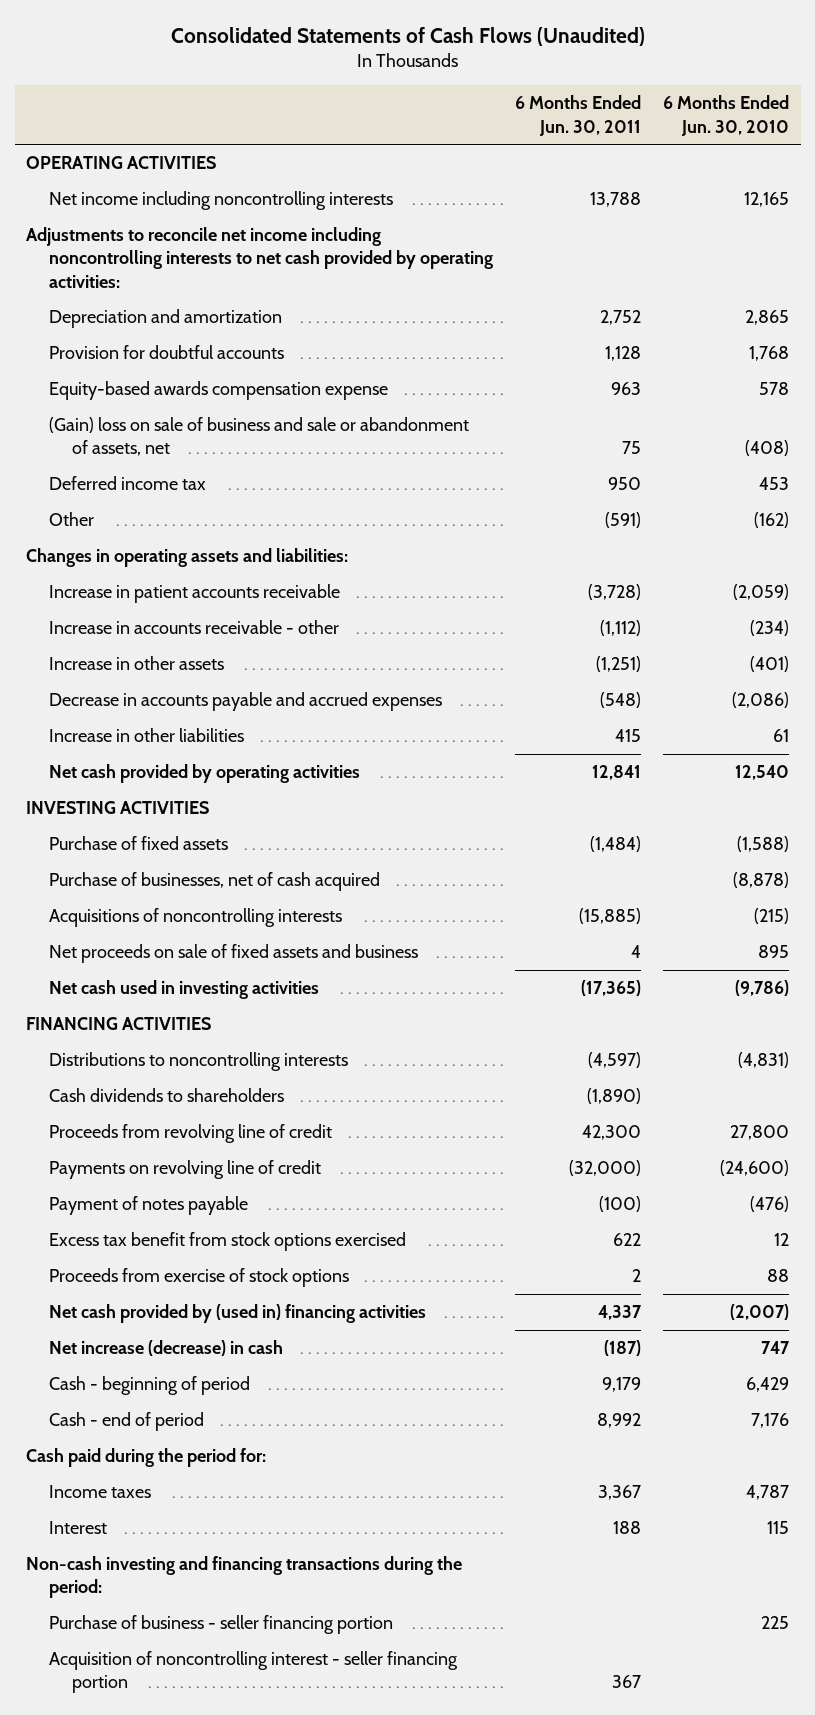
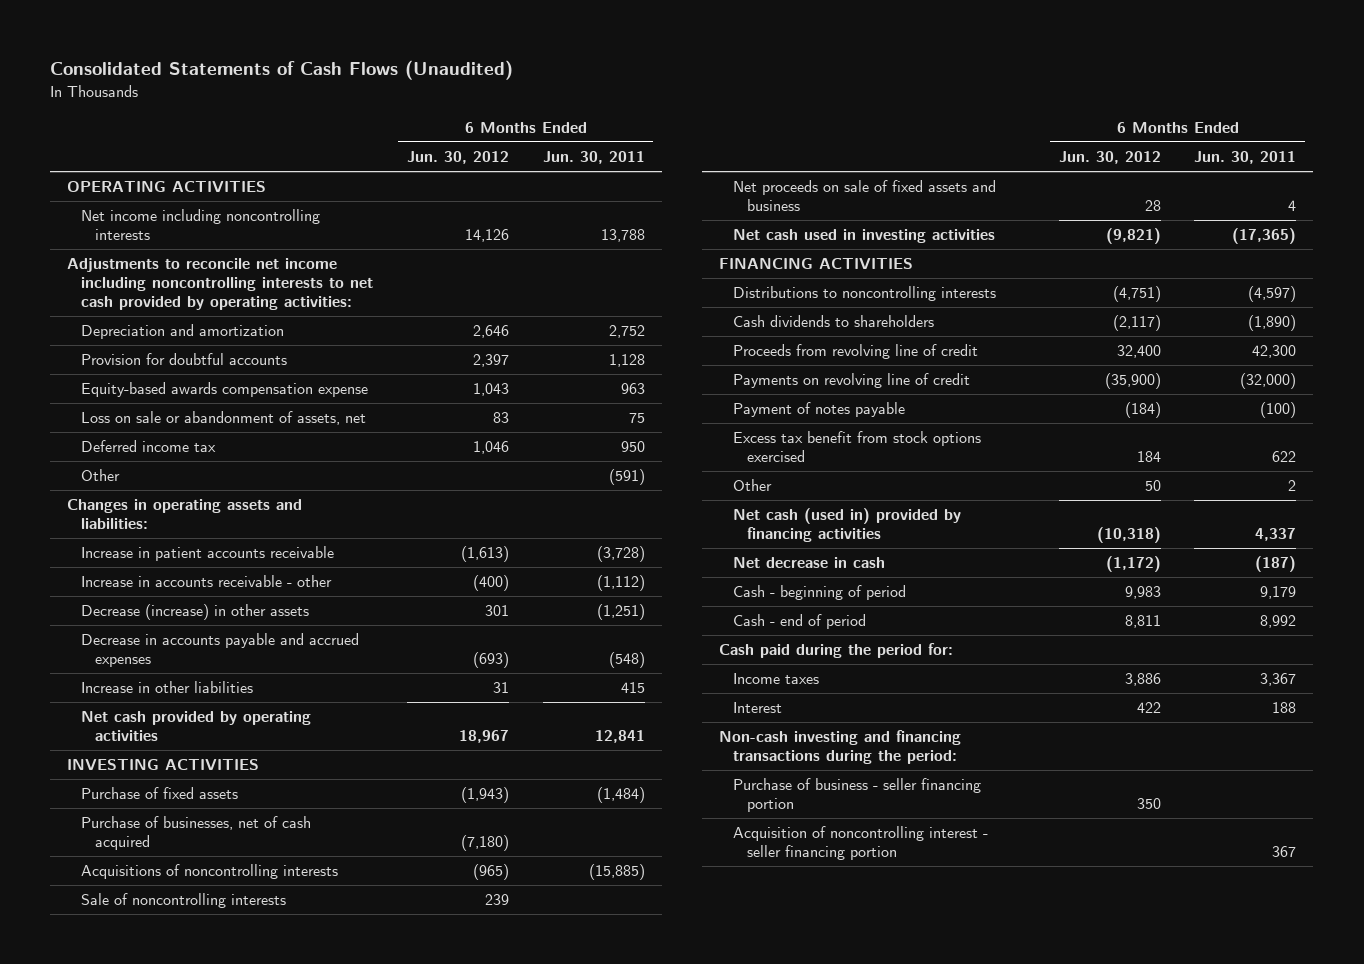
- | 6 Months Ended Jun. 30, 2011 | 6 Months Ended Jun. 30, 2010
+ | 6 Months Ended Jun. 30, 2012 | 6 Months Ended Jun. 30, 2011
- (Gain) loss on sale of business and sale or abandonment of assets, net | 75 | (408)
+ Loss on sale or abandonment of assets, net | 83 | 75
- Increase in other assets | (1,251) | (401)
+ Decrease (increase) in other assets | 301 | (1,251)
+ Sale of noncontrolling interests | 239 |
- Proceeds from exercise of stock options | 2 | 88
- Net cash provided by (used in) financing activities | 4,337 | (2,007)
- Net increase (decrease) in cash | (187) | 747
+ Other | 50 | 2
+ Net cash (used in) provided by financing activities | (10,318) | 4,337
+ Net decrease in cash | (1,172) | (187)

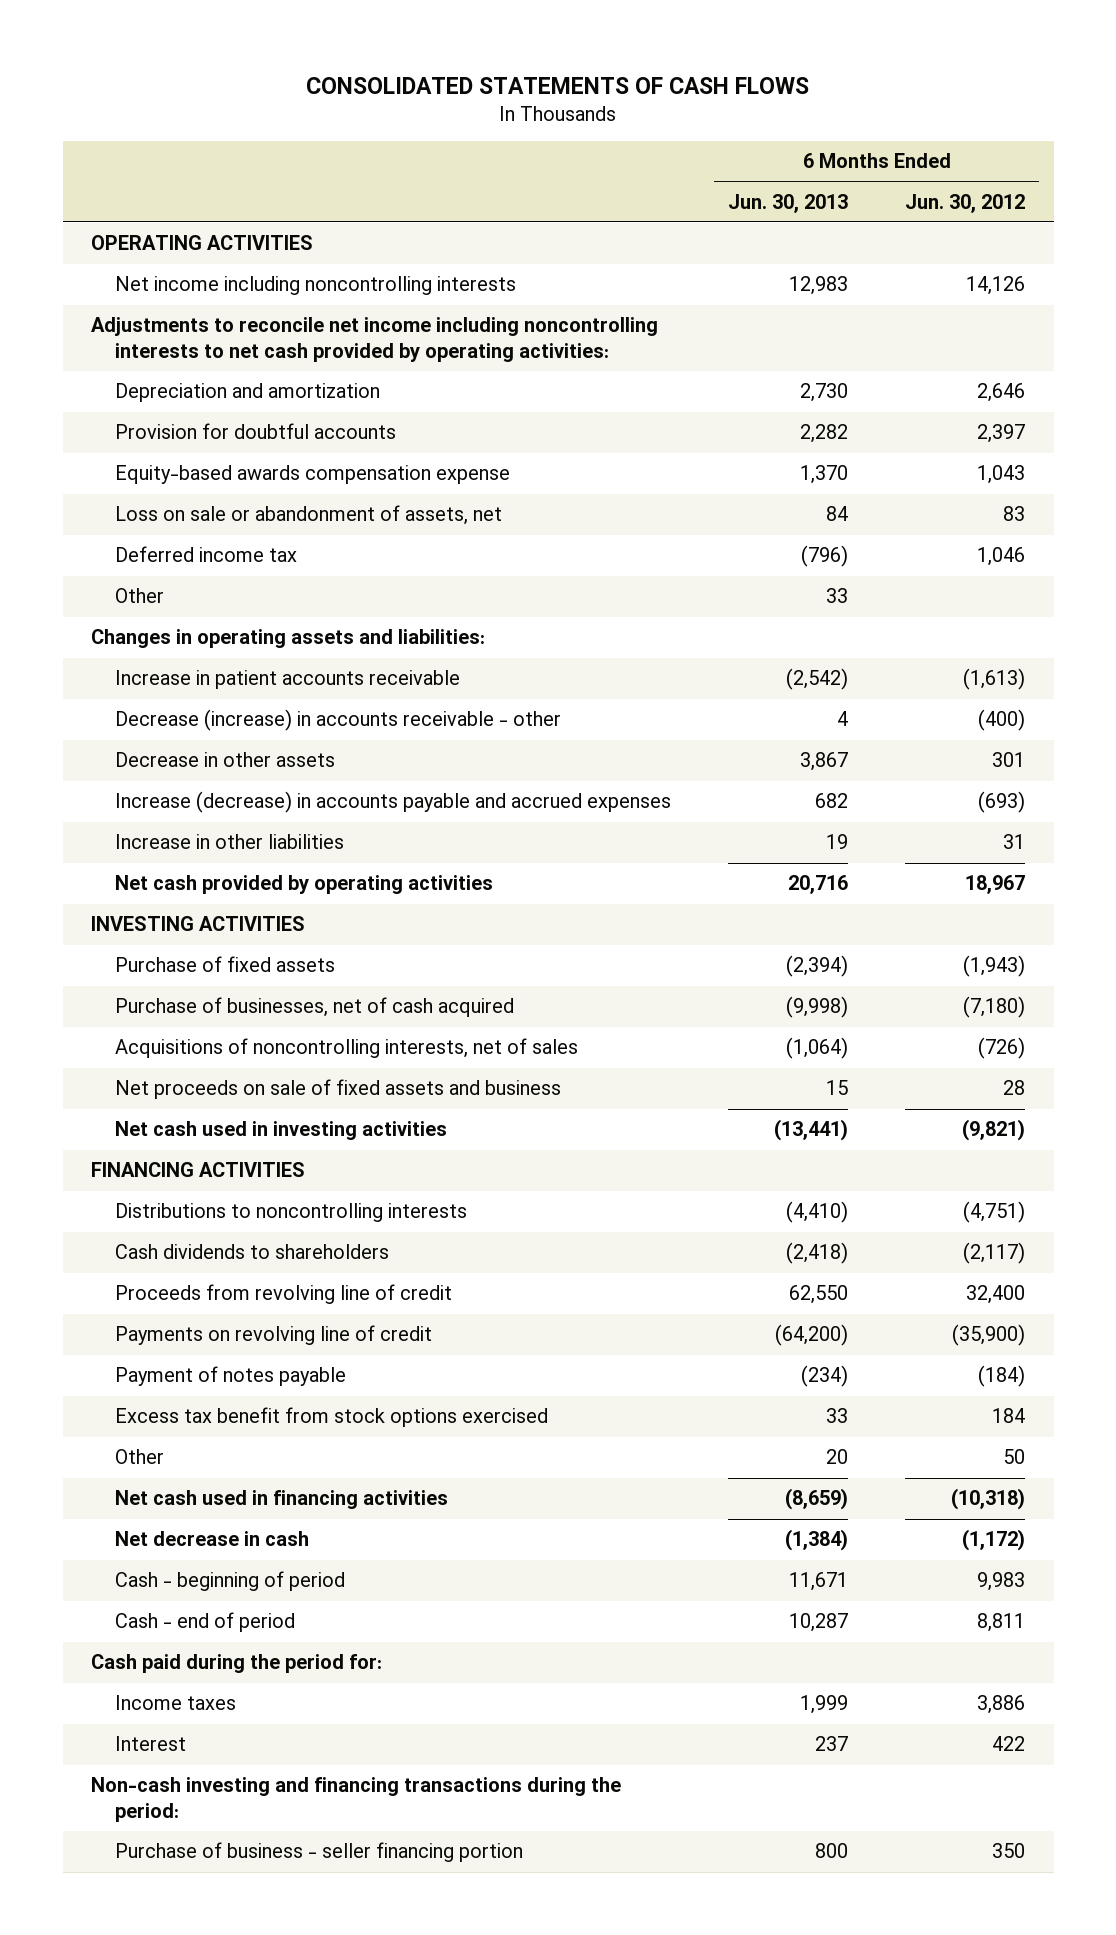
- Consolidated Statements of Cash Flows (Unaudited)
+ CONSOLIDATED STATEMENTS OF CASH FLOWS
- | 6 Months Ended Jun. 30, 2012 | 6 Months Ended Jun. 30, 2011
+ | 6 Months Ended Jun. 30, 2013 | 6 Months Ended Jun. 30, 2012
- Increase in accounts receivable - other | (400) | (1,112)
- Decrease (increase) in other assets | 301 | (1,251)
- Decrease in accounts payable and accrued expenses | (693) | (548)
+ Decrease (increase) in accounts receivable - other | 4 | (400)
+ Decrease in other assets | 3,867 | 301
+ Increase (decrease) in accounts payable and accrued expenses | 682 | (693)
- Acquisitions of noncontrolling interests | (965) | (15,885)
- Sale of noncontrolling interests | 239 |
+ Acquisitions of noncontrolling interests, net of sales | (1,064) | (726)
- Net cash (used in) provided by financing activities | (10,318) | 4,337
+ Net cash used in financing activities | (8,659) | (10,318)
- Acquisition of noncontrolling interest - seller financing portion | | 367

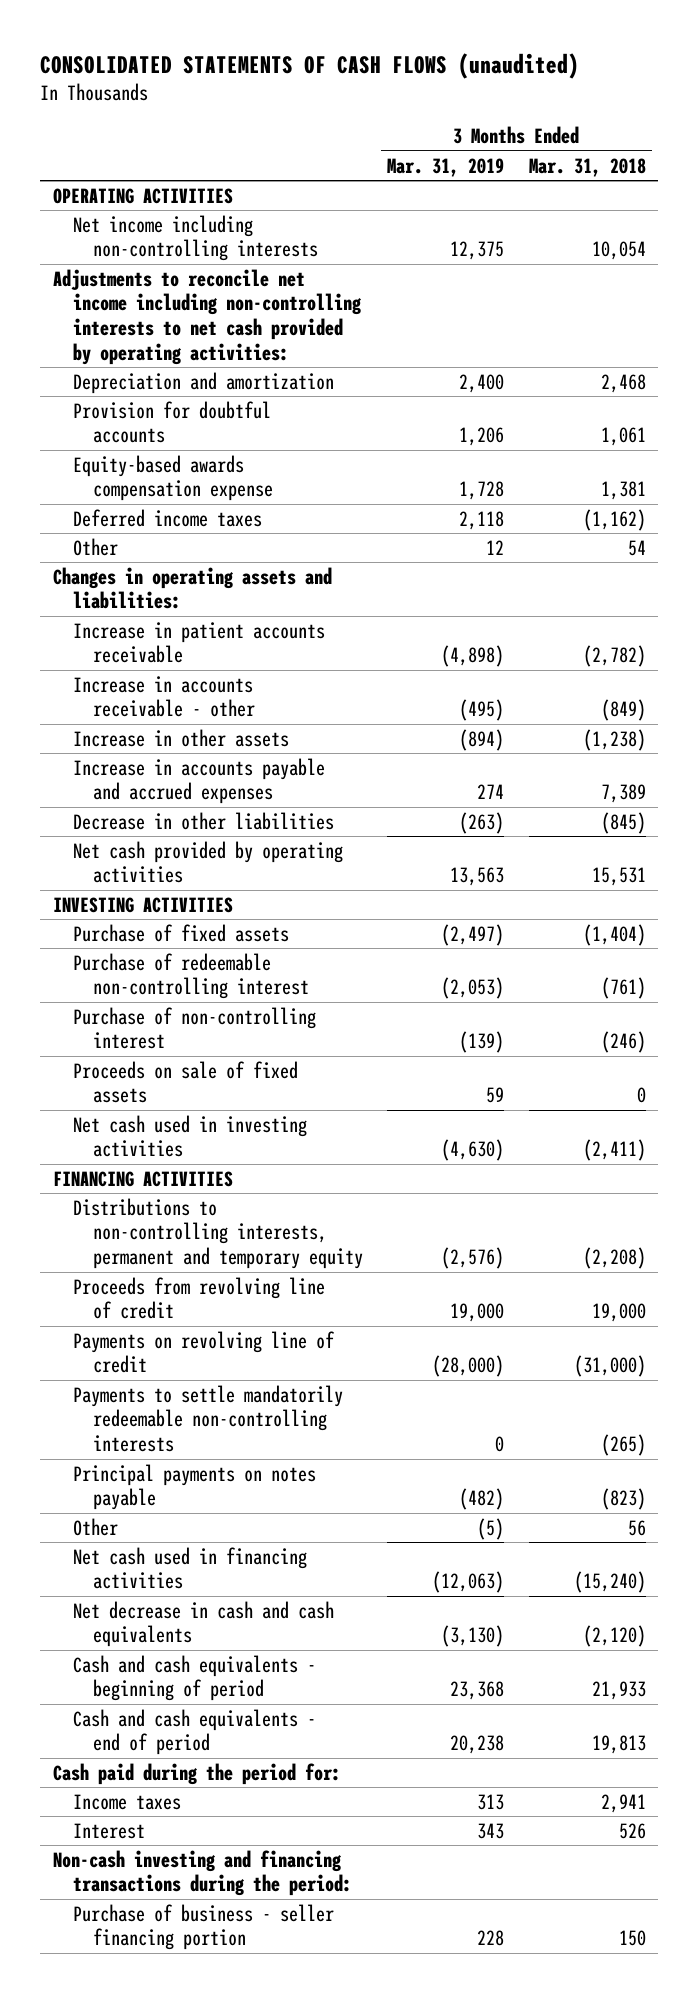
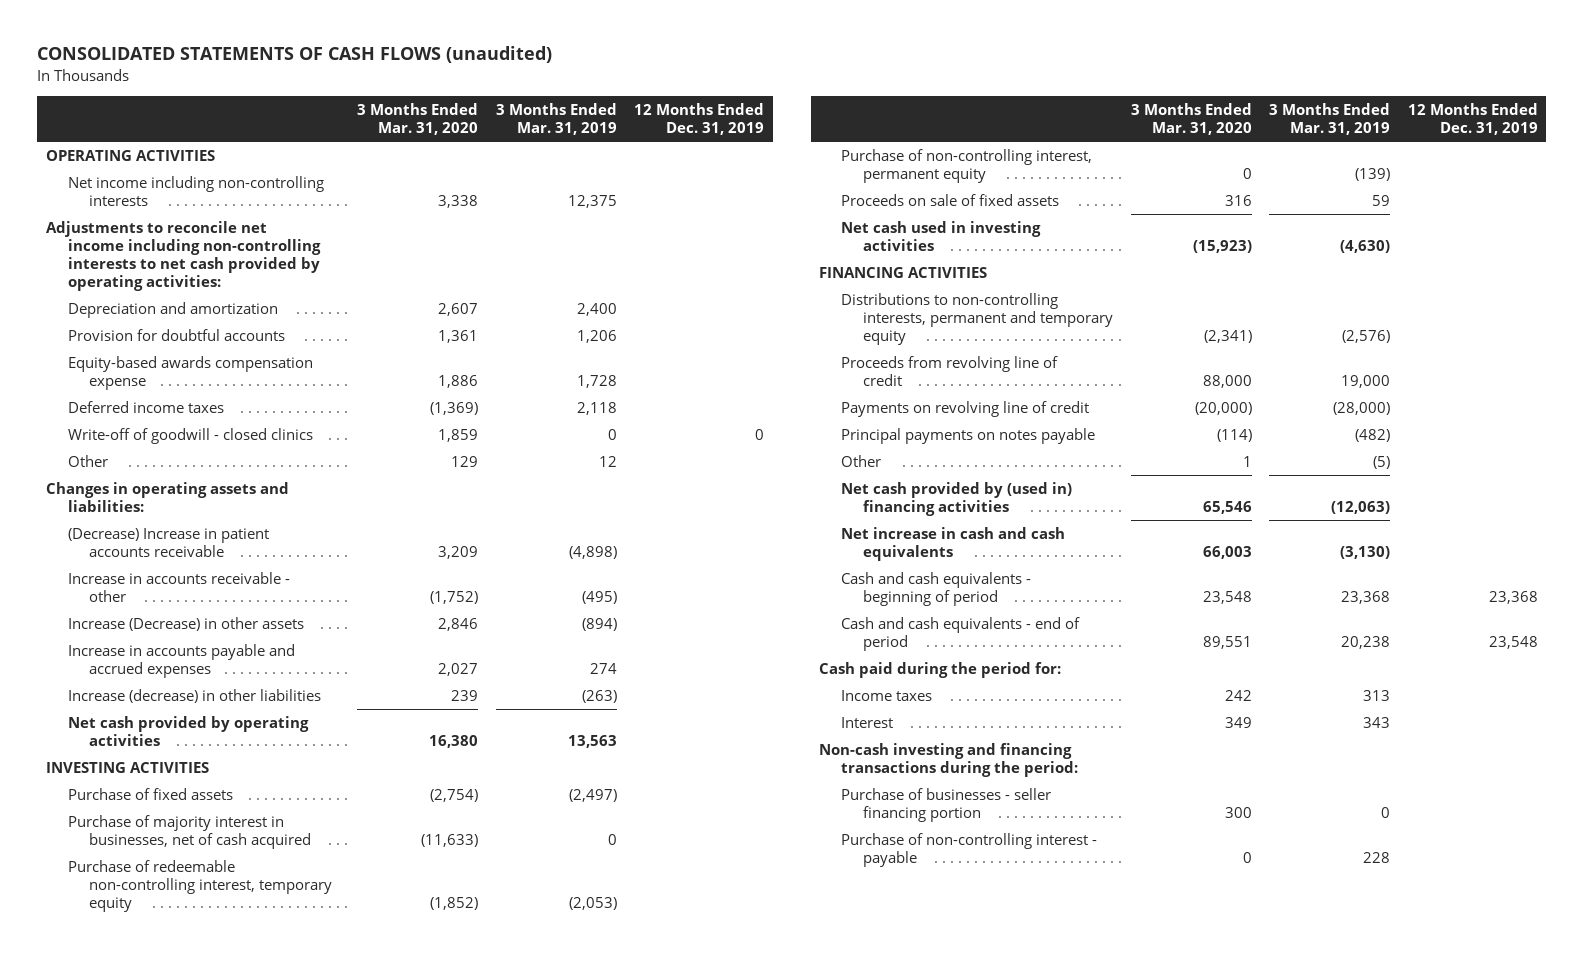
- | 3 Months Ended Mar. 31, 2019 | 3 Months Ended Mar. 31, 2018
+ | 3 Months Ended Mar. 31, 2020 | 3 Months Ended Mar. 31, 2019 | 12 Months Ended Dec. 31, 2019
+ Write-off of goodwill - closed clinics | 1,859 | 0 | 0
- Increase in patient accounts receivable | (4,898) | (2,782)
+ (Decrease) Increase in patient accounts receivable | 3,209 | (4,898) |
- Increase in other assets | (894) | (1,238)
+ Increase (Decrease) in other assets | 2,846 | (894) |
- Decrease in other liabilities | (263) | (845)
+ Increase (decrease) in other liabilities | 239 | (263) |
- Purchase of redeemable non-controlling interest | (2,053) | (761)
- Purchase of non-controlling interest | (139) | (246)
+ Purchase of majority interest in businesses, net of cash acquired | (11,633) | 0 |
+ Purchase of redeemable non-controlling interest, temporary equity | (1,852) | (2,053) |
+ Purchase of non-controlling interest, permanent equity | 0 | (139) |
- Payments to settle mandatorily redeemable non-controlling interests | 0 | (265)
- Net cash used in financing activities | (12,063) | (15,240)
- Net decrease in cash and cash equivalents | (3,130) | (2,120)
+ Net cash provided by (used in) financing activities | 65,546 | (12,063) |
+ Net increase in cash and cash equivalents | 66,003 | (3,130) |
- Purchase of business - seller financing portion | 228 | 150
+ Purchase of businesses - seller financing portion | 300 | 0 |
+ Purchase of non-controlling interest - payable | 0 | 228 |

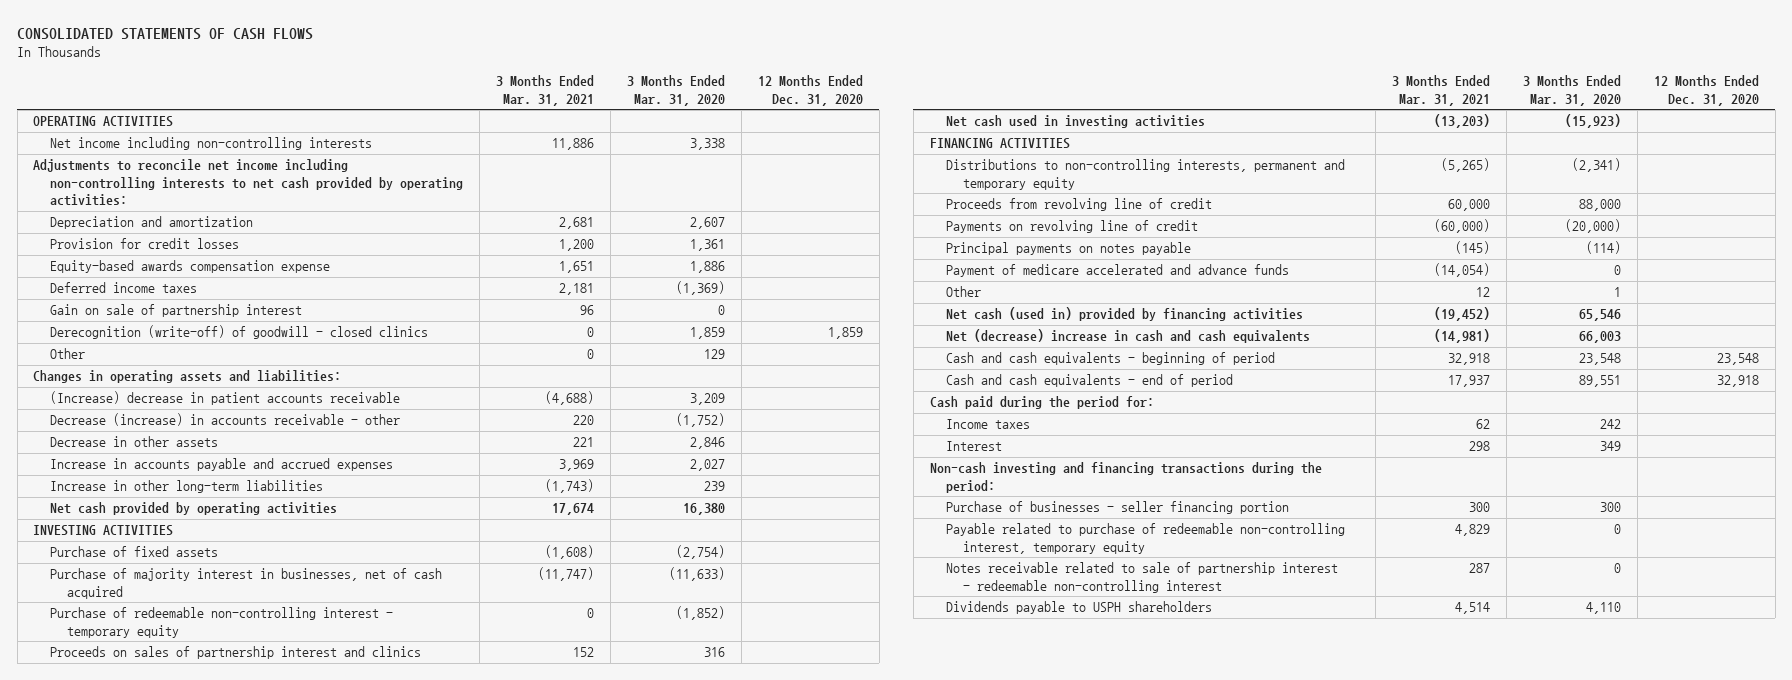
- CONSOLIDATED STATEMENTS OF CASH FLOWS (unaudited)
+ CONSOLIDATED STATEMENTS OF CASH FLOWS
- | 3 Months Ended Mar. 31, 2020 | 3 Months Ended Mar. 31, 2019 | 12 Months Ended Dec. 31, 2019
+ | 3 Months Ended Mar. 31, 2021 | 3 Months Ended Mar. 31, 2020 | 12 Months Ended Dec. 31, 2020
- Provision for doubtful accounts | 1,361 | 1,206 |
+ Provision for credit losses | 1,200 | 1,361 |
- Write-off of goodwill - closed clinics | 1,859 | 0 | 0
+ Gain on sale of partnership interest | 96 | 0 |
+ Derecognition (write-off) of goodwill - closed clinics | 0 | 1,859 | 1,859
- (Decrease) Increase in patient accounts receivable | 3,209 | (4,898) |
- Increase in accounts receivable - other | (1,752) | (495) |
- Increase (Decrease) in other assets | 2,846 | (894) |
+ (Increase) decrease in patient accounts receivable | (4,688) | 3,209 |
+ Decrease (increase) in accounts receivable - other | 220 | (1,752) |
+ Decrease in other assets | 221 | 2,846 |
- Increase (decrease) in other liabilities | 239 | (263) |
+ Increase in other long-term liabilities | (1,743) | 239 |
- Purchase of redeemable non-controlling interest, temporary equity | (1,852) | (2,053) |
- Purchase of non-controlling interest, permanent equity | 0 | (139) |
- Proceeds on sale of fixed assets | 316 | 59 |
+ Purchase of redeemable non-controlling interest - temporary equity | 0 | (1,852) |
+ Proceeds on sales of partnership interest and clinics | 152 | 316 |
+ Payment of medicare accelerated and advance funds | (14,054) | 0 |
- Net cash provided by (used in) financing activities | 65,546 | (12,063) |
- Net increase in cash and cash equivalents | 66,003 | (3,130) |
+ Net cash (used in) provided by financing activities | (19,452) | 65,546 |
+ Net (decrease) increase in cash and cash equivalents | (14,981) | 66,003 |
- Purchase of non-controlling interest - payable | 0 | 228 |
+ Payable related to purchase of redeemable non-controlling interest, temporary equity | 4,829 | 0 |
+ Notes receivable related to sale of partnership interest - redeemable non-controlling interest | 287 | 0 |
+ Dividends payable to USPH shareholders | 4,514 | 4,110 |

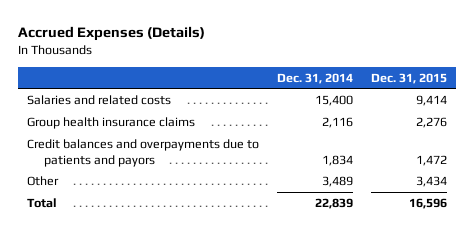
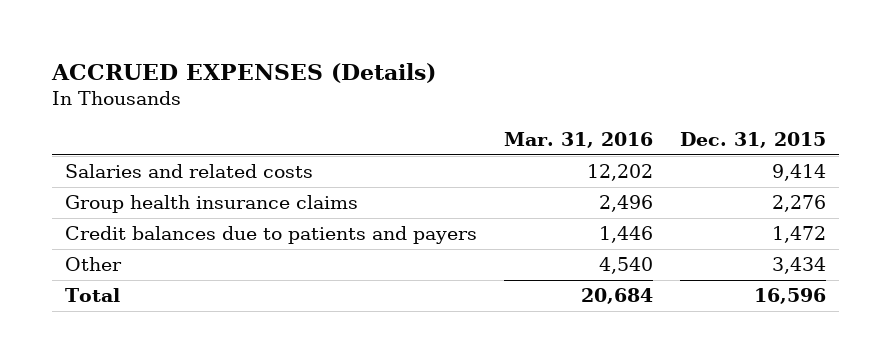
- Accrued Expenses (Details)
+ ACCRUED EXPENSES (Details)
- | Dec. 31, 2014 | Dec. 31, 2015
+ | Mar. 31, 2016 | Dec. 31, 2015
- Credit balances and overpayments due to patients and payors | 1,834 | 1,472
+ Credit balances due to patients and payers | 1,446 | 1,472

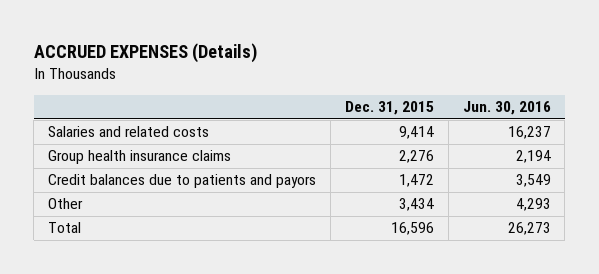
- | Mar. 31, 2016 | Dec. 31, 2015
+ | Dec. 31, 2015 | Jun. 30, 2016
- Credit balances due to patients and payers | 1,446 | 1,472
+ Credit balances due to patients and payors | 1,472 | 3,549

